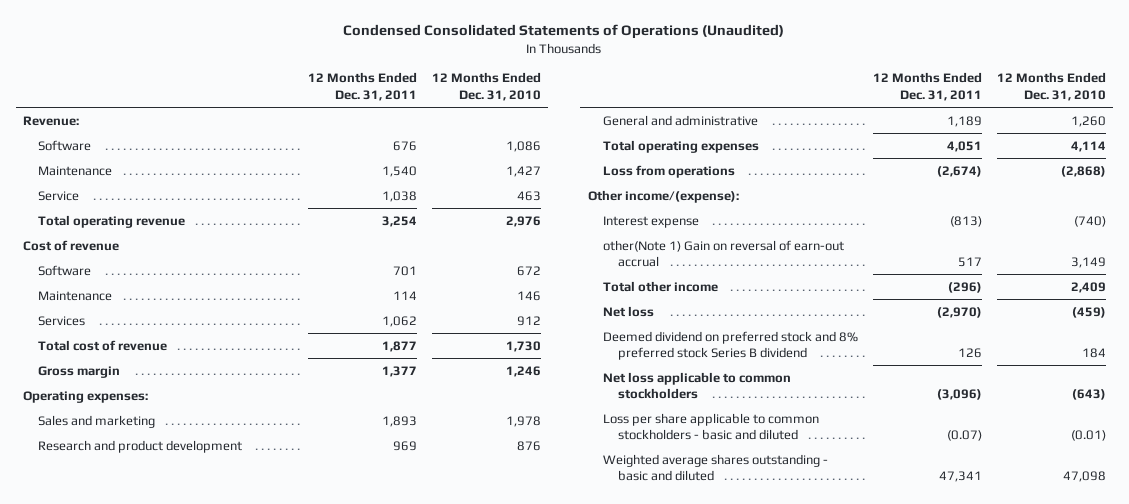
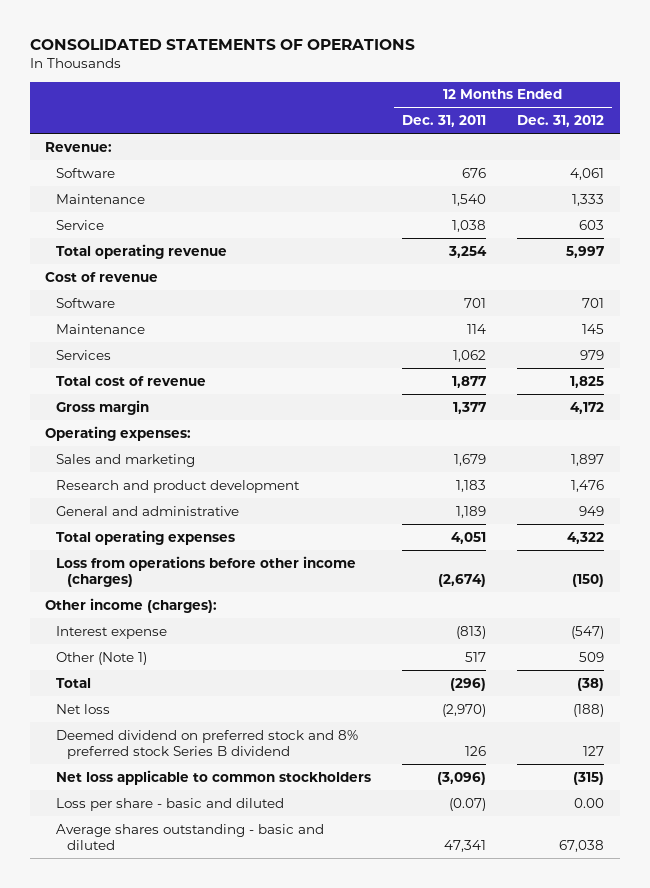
- Condensed Consolidated Statements of Operations (Unaudited)
+ CONSOLIDATED STATEMENTS OF OPERATIONS
- | 12 Months Ended Dec. 31, 2011 | 12 Months Ended Dec. 31, 2010
+ | 12 Months Ended Dec. 31, 2011 | 12 Months Ended Dec. 31, 2012
- Sales and marketing | 1,893 | 1,978
- Research and product development | 969 | 876
+ Sales and marketing | 1,679 | 1,897
+ Research and product development | 1,183 | 1,476
- Loss from operations | (2,674) | (2,868)
- Other income/(expense):
+ Loss from operations before other income (charges) | (2,674) | (150)
+ Other income (charges):
- other(Note 1) Gain on reversal of earn-out accrual | 517 | 3,149
- Total other income | (296) | 2,409
+ Other (Note 1) | 517 | 509
+ Total | (296) | (38)
- Loss per share applicable to common stockholders - basic and diluted | (0.07) | (0.01)
- Weighted average shares outstanding - basic and diluted | 47,341 | 47,098
+ Loss per share - basic and diluted | (0.07) | 0.00
+ Average shares outstanding - basic and diluted | 47,341 | 67,038

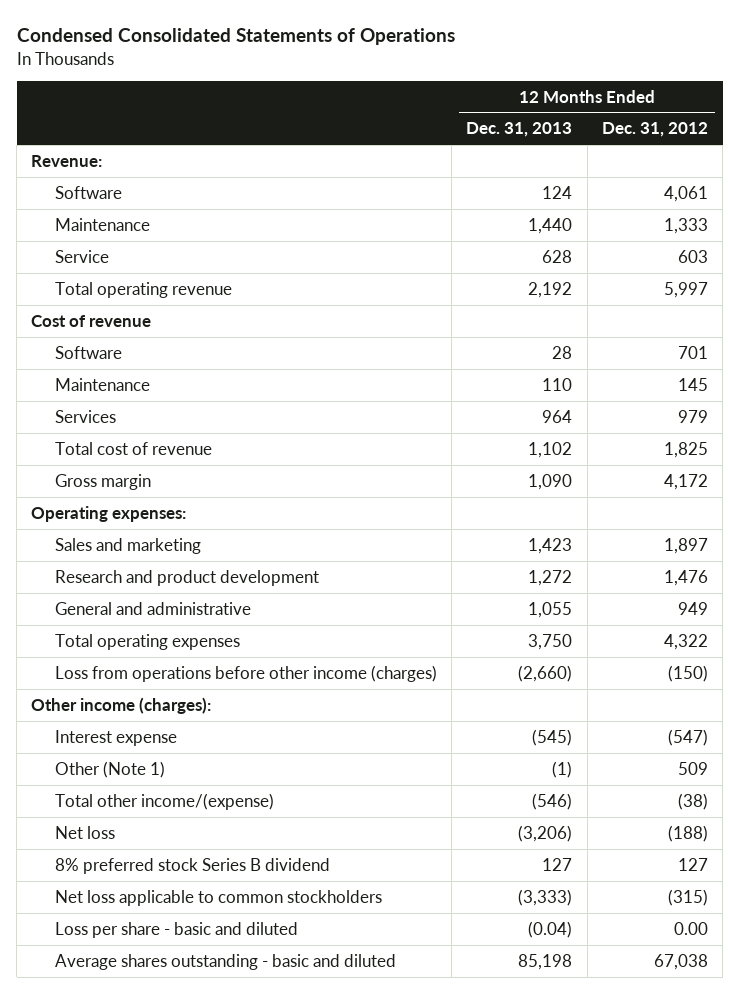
- CONSOLIDATED STATEMENTS OF OPERATIONS
+ Condensed Consolidated Statements of Operations
- | 12 Months Ended Dec. 31, 2011 | 12 Months Ended Dec. 31, 2012
+ | 12 Months Ended Dec. 31, 2013 | 12 Months Ended Dec. 31, 2012
- Total | (296) | (38)
+ Total other income/(expense) | (546) | (38)
- Deemed dividend on preferred stock and 8% preferred stock Series B dividend | 126 | 127
+ 8% preferred stock Series B dividend | 127 | 127

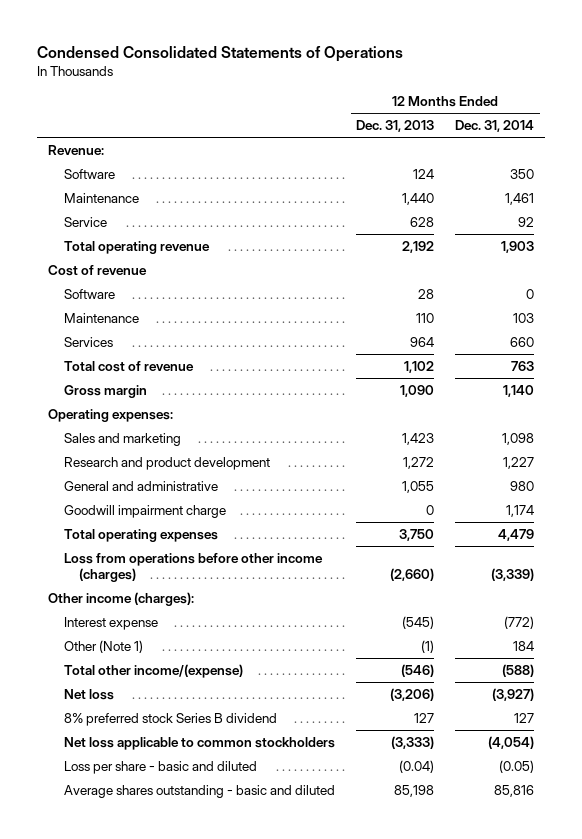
- | 12 Months Ended Dec. 31, 2013 | 12 Months Ended Dec. 31, 2012
+ | 12 Months Ended Dec. 31, 2013 | 12 Months Ended Dec. 31, 2014
+ Goodwill impairment charge | 0 | 1,174

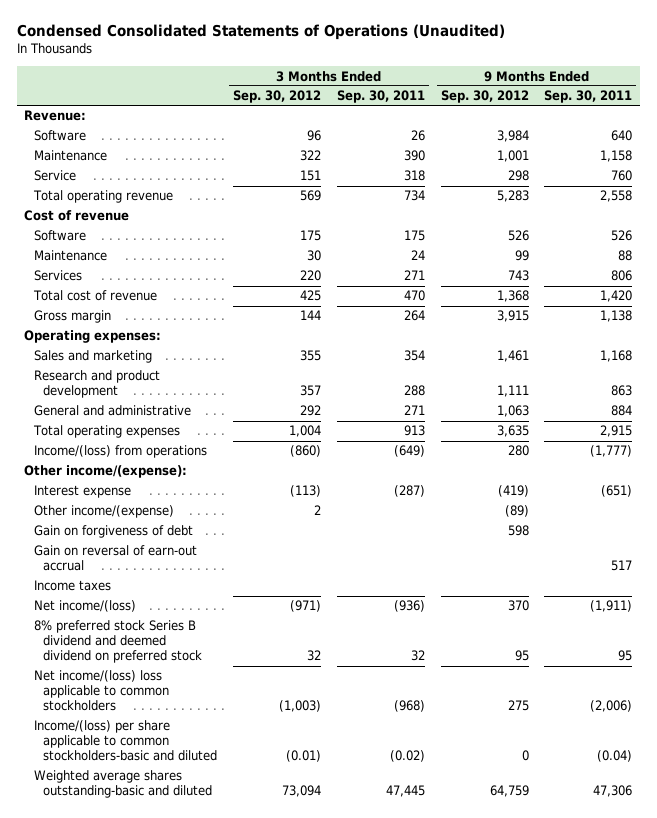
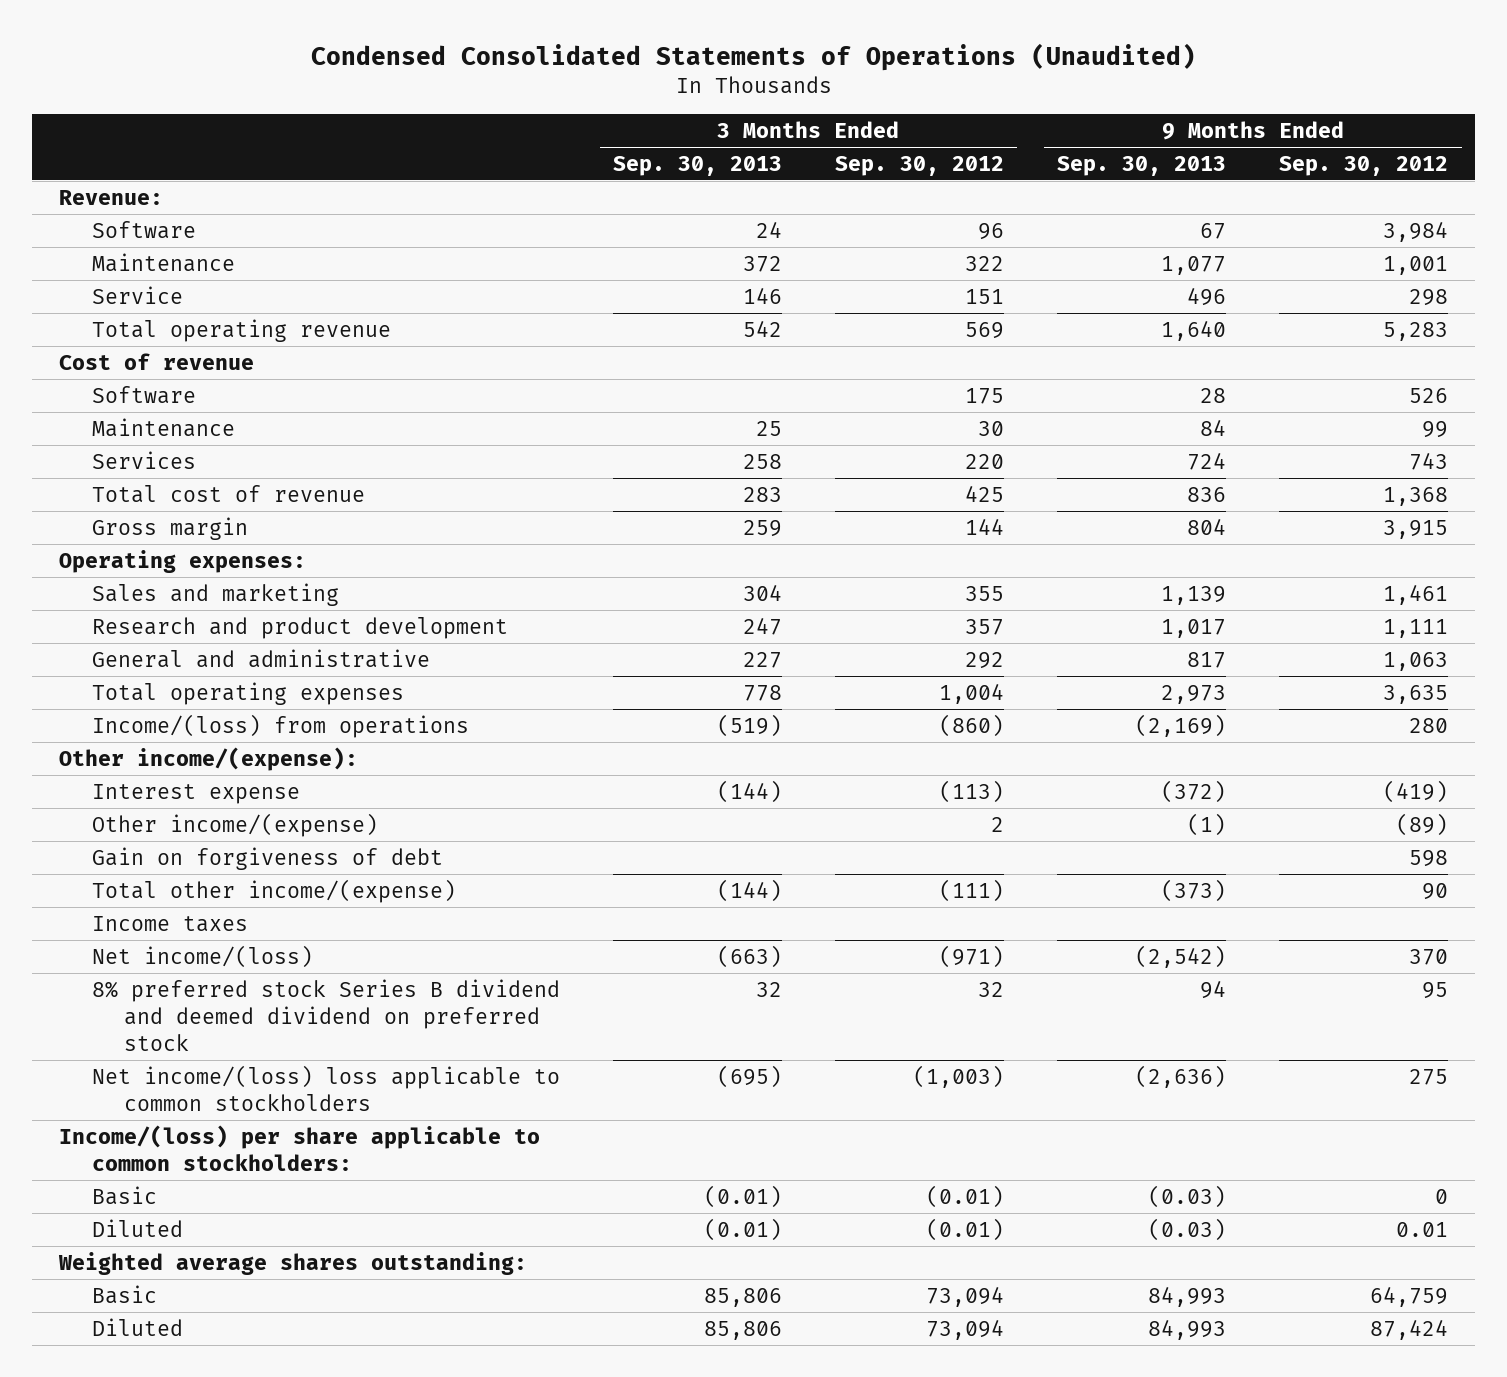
- | 3 Months Ended Sep. 30, 2012 | 3 Months Ended Sep. 30, 2011 | 9 Months Ended Sep. 30, 2012 | 9 Months Ended Sep. 30, 2011
+ | 3 Months Ended Sep. 30, 2013 | 3 Months Ended Sep. 30, 2012 | 9 Months Ended Sep. 30, 2013 | 9 Months Ended Sep. 30, 2012
- Gain on reversal of earn-out accrual | | | | 517
+ Total other income/(expense) | (144) | (111) | (373) | 90
- Income/(loss) per share applicable to common stockholders-basic and diluted | (0.01) | (0.02) | 0 | (0.04)
- Weighted average shares outstanding-basic and diluted | 73,094 | 47,445 | 64,759 | 47,306
+ Income/(loss) per share applicable to common stockholders:
+ Basic | (0.01) | (0.01) | (0.03) | 0
+ Diluted | (0.01) | (0.01) | (0.03) | 0.01
+ Weighted average shares outstanding:
+ Basic | 85,806 | 73,094 | 84,993 | 64,759
+ Diluted | 85,806 | 73,094 | 84,993 | 87,424

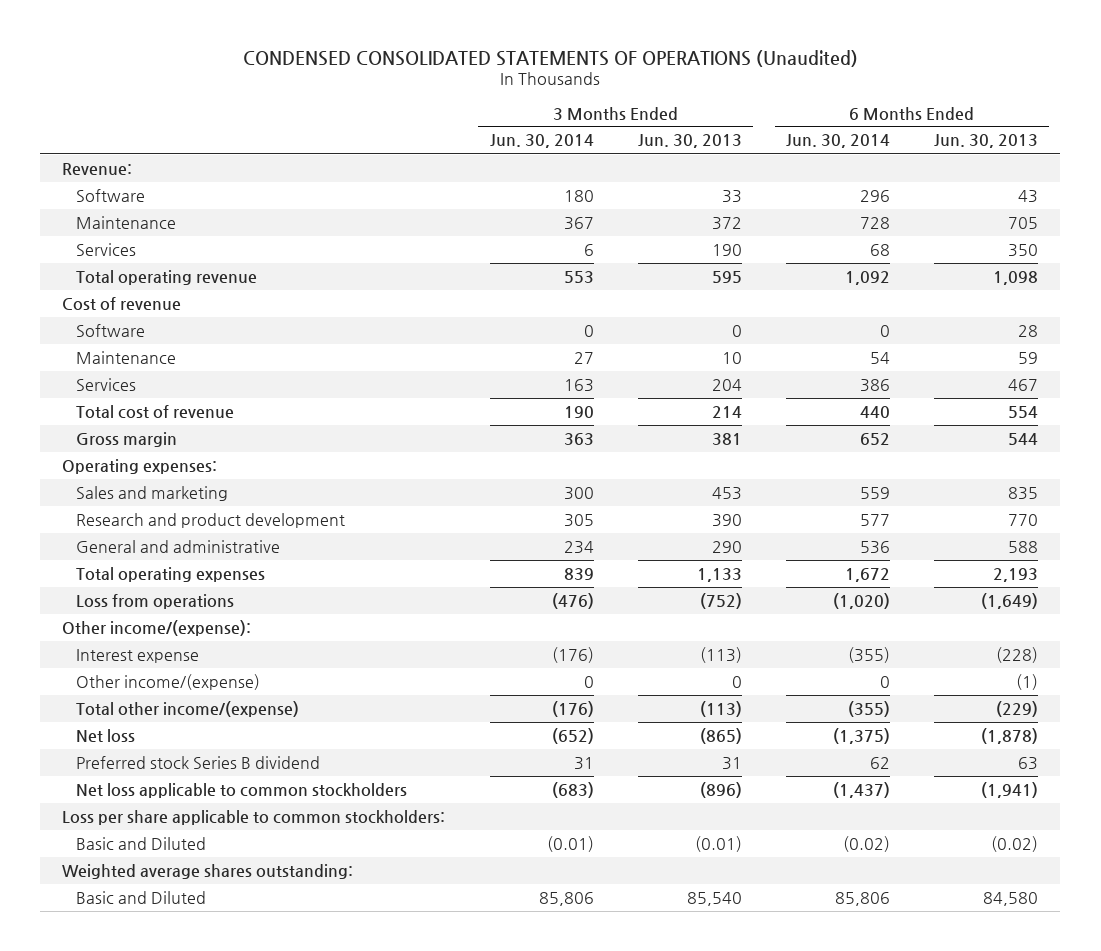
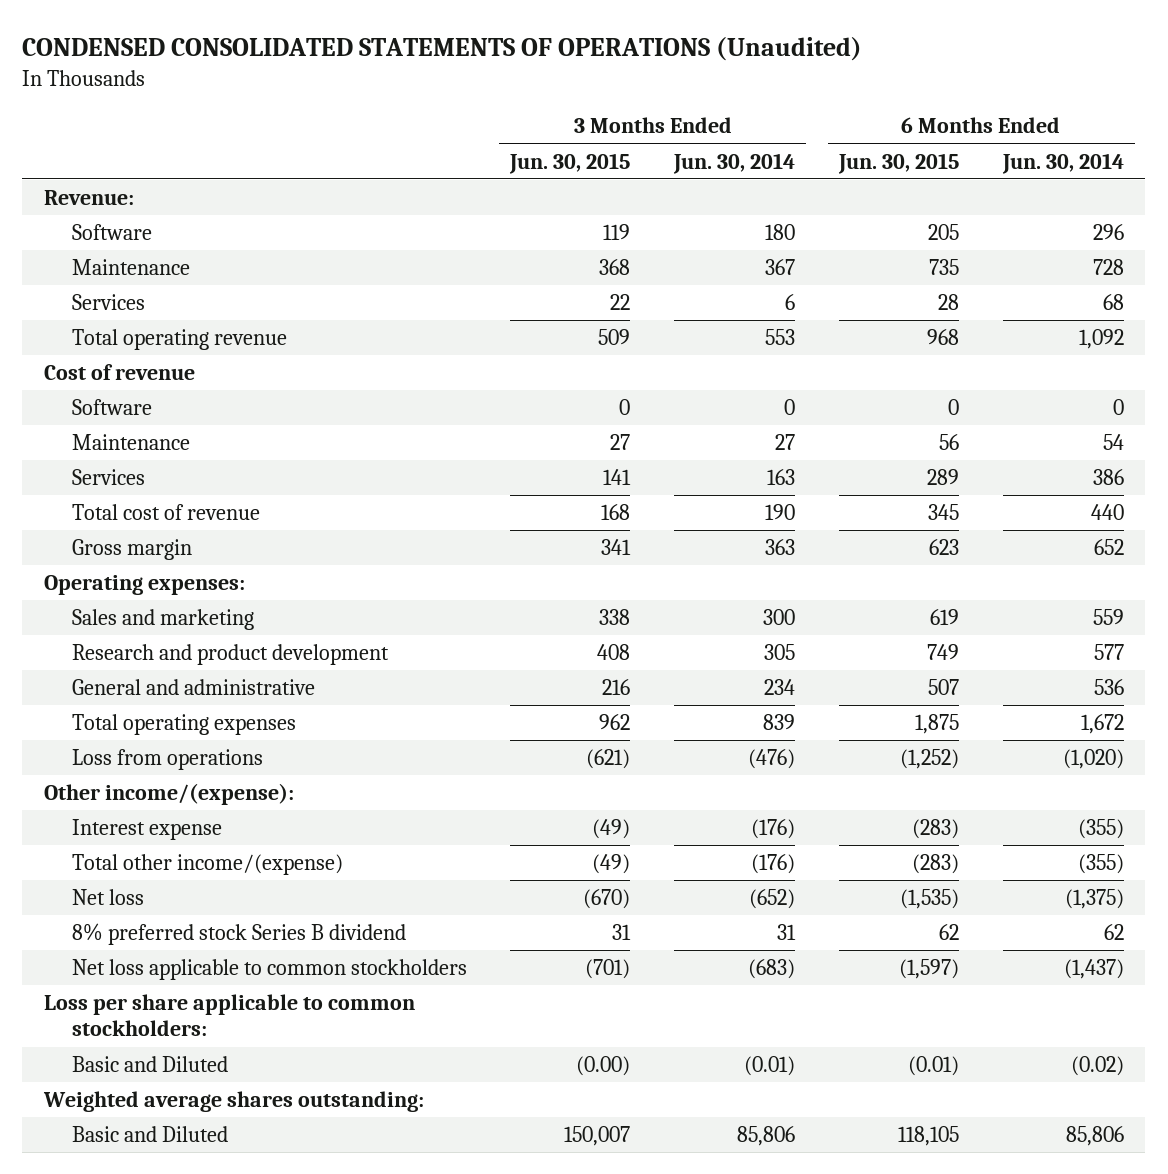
- | 3 Months Ended Jun. 30, 2014 | 3 Months Ended Jun. 30, 2013 | 6 Months Ended Jun. 30, 2014 | 6 Months Ended Jun. 30, 2013
+ | 3 Months Ended Jun. 30, 2015 | 3 Months Ended Jun. 30, 2014 | 6 Months Ended Jun. 30, 2015 | 6 Months Ended Jun. 30, 2014
- Other income/(expense) | 0 | 0 | 0 | (1)
- Preferred stock Series B dividend | 31 | 31 | 62 | 63
+ 8% preferred stock Series B dividend | 31 | 31 | 62 | 62

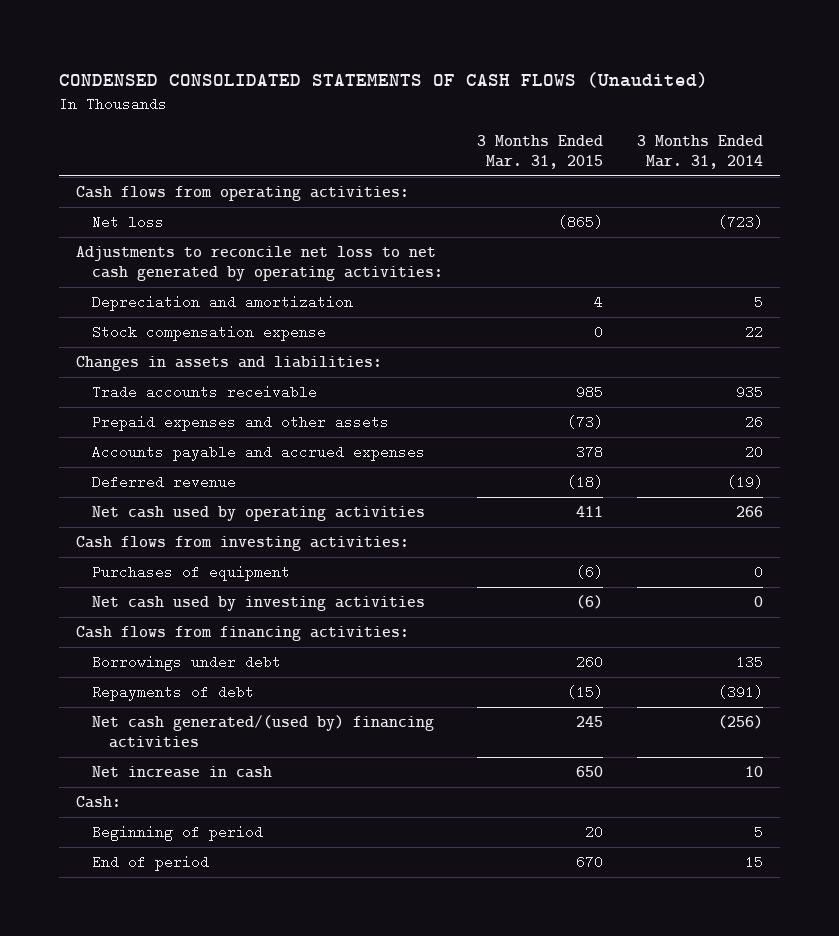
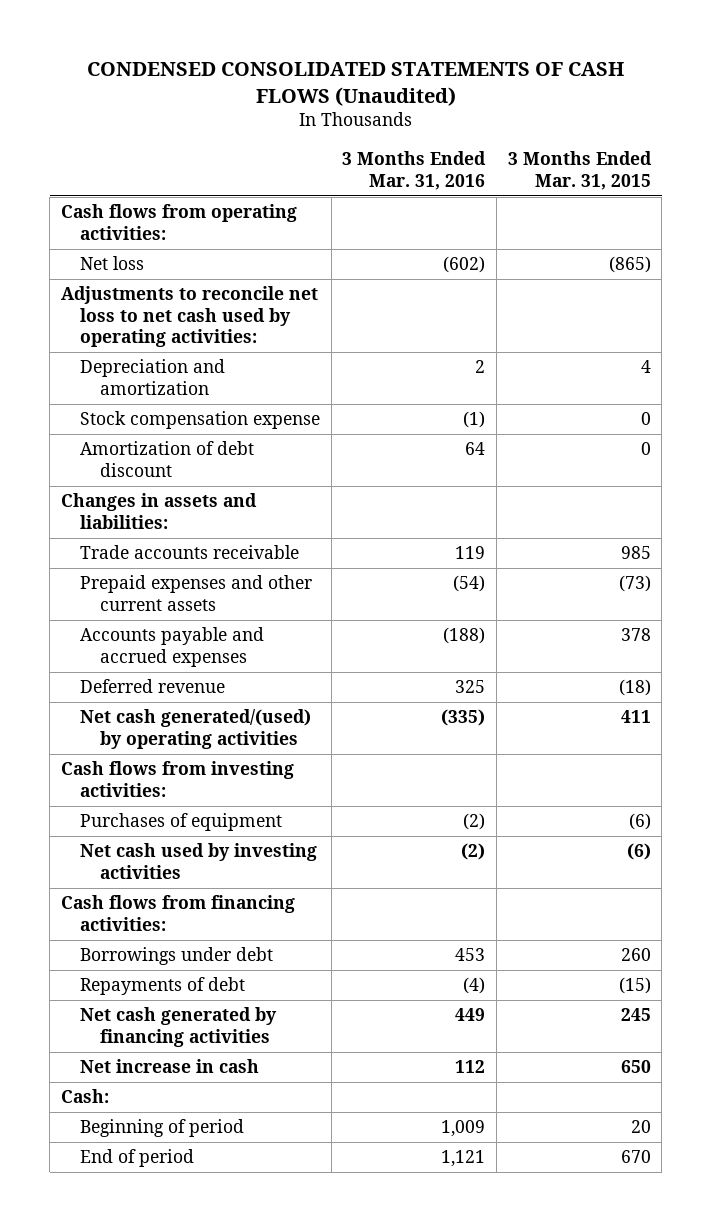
- | 3 Months Ended Mar. 31, 2015 | 3 Months Ended Mar. 31, 2014
+ | 3 Months Ended Mar. 31, 2016 | 3 Months Ended Mar. 31, 2015
- Adjustments to reconcile net loss to net cash generated by operating activities:
+ Adjustments to reconcile net loss to net cash used by operating activities:
+ Amortization of debt discount | 64 | 0
- Prepaid expenses and other assets | (73) | 26
+ Prepaid expenses and other current assets | (54) | (73)
- Net cash used by operating activities | 411 | 266
+ Net cash generated/(used) by operating activities | (335) | 411
- Net cash generated/(used by) financing activities | 245 | (256)
+ Net cash generated by financing activities | 449 | 245

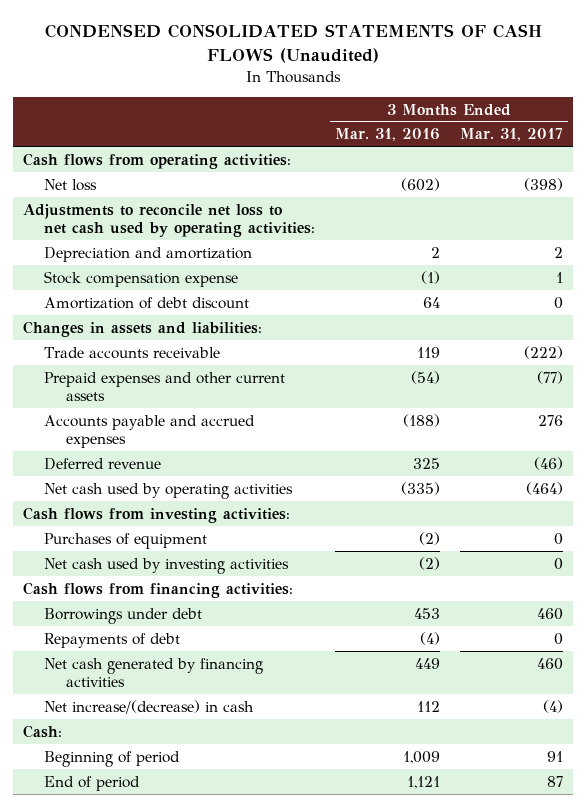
- | 3 Months Ended Mar. 31, 2016 | 3 Months Ended Mar. 31, 2015
+ | 3 Months Ended Mar. 31, 2016 | 3 Months Ended Mar. 31, 2017
- Net cash generated/(used) by operating activities | (335) | 411
+ Net cash used by operating activities | (335) | (464)
- Net increase in cash | 112 | 650
+ Net increase/(decrease) in cash | 112 | (4)

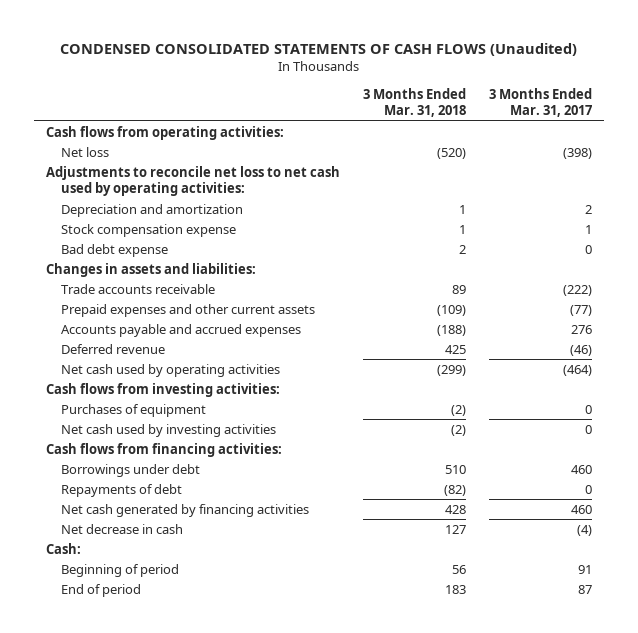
- | 3 Months Ended Mar. 31, 2016 | 3 Months Ended Mar. 31, 2017
+ | 3 Months Ended Mar. 31, 2018 | 3 Months Ended Mar. 31, 2017
- Amortization of debt discount | 64 | 0
+ Bad debt expense | 2 | 0
- Net increase/(decrease) in cash | 112 | (4)
+ Net decrease in cash | 127 | (4)

